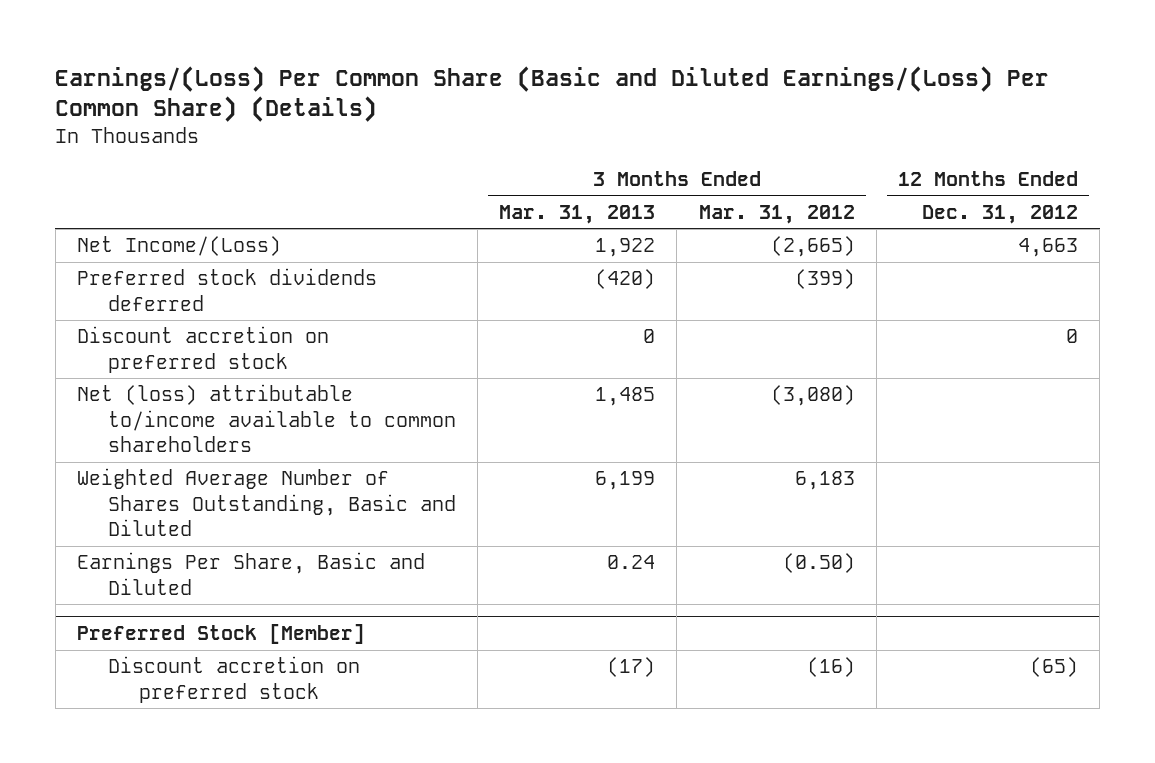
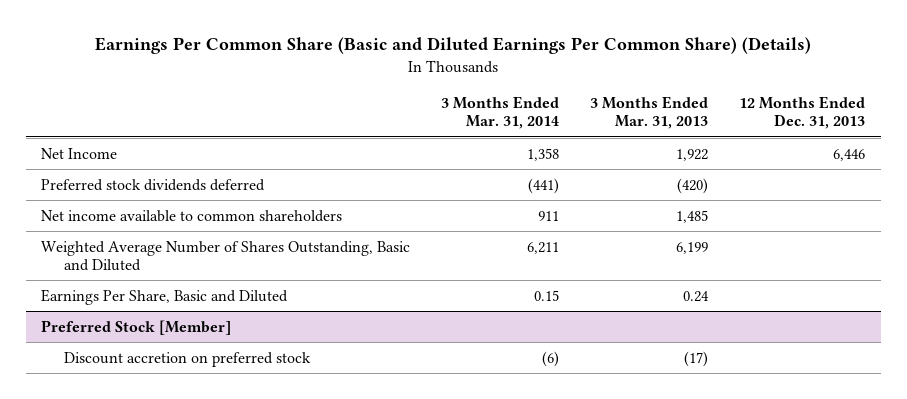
- Earnings/(Loss) Per Common Share (Basic and Diluted Earnings/(Loss) Per Common Share) (Details)
+ Earnings Per Common Share (Basic and Diluted Earnings Per Common Share) (Details)
- | 3 Months Ended Mar. 31, 2013 | 3 Months Ended Mar. 31, 2012 | 12 Months Ended Dec. 31, 2012
+ | 3 Months Ended Mar. 31, 2014 | 3 Months Ended Mar. 31, 2013 | 12 Months Ended Dec. 31, 2013
- Net Income/(Loss) | 1,922 | (2,665) | 4,663
+ Net Income | 1,358 | 1,922 | 6,446
- Discount accretion on preferred stock | 0 | | 0
- Net (loss) attributable to/income available to common shareholders | 1,485 | (3,080) |
+ Net income available to common shareholders | 911 | 1,485 |

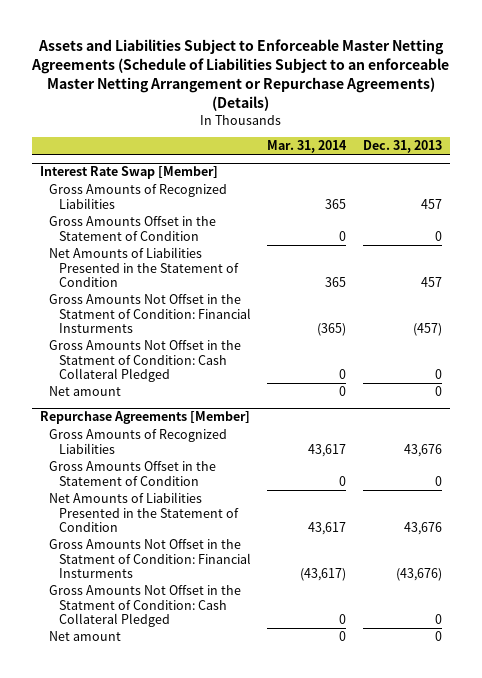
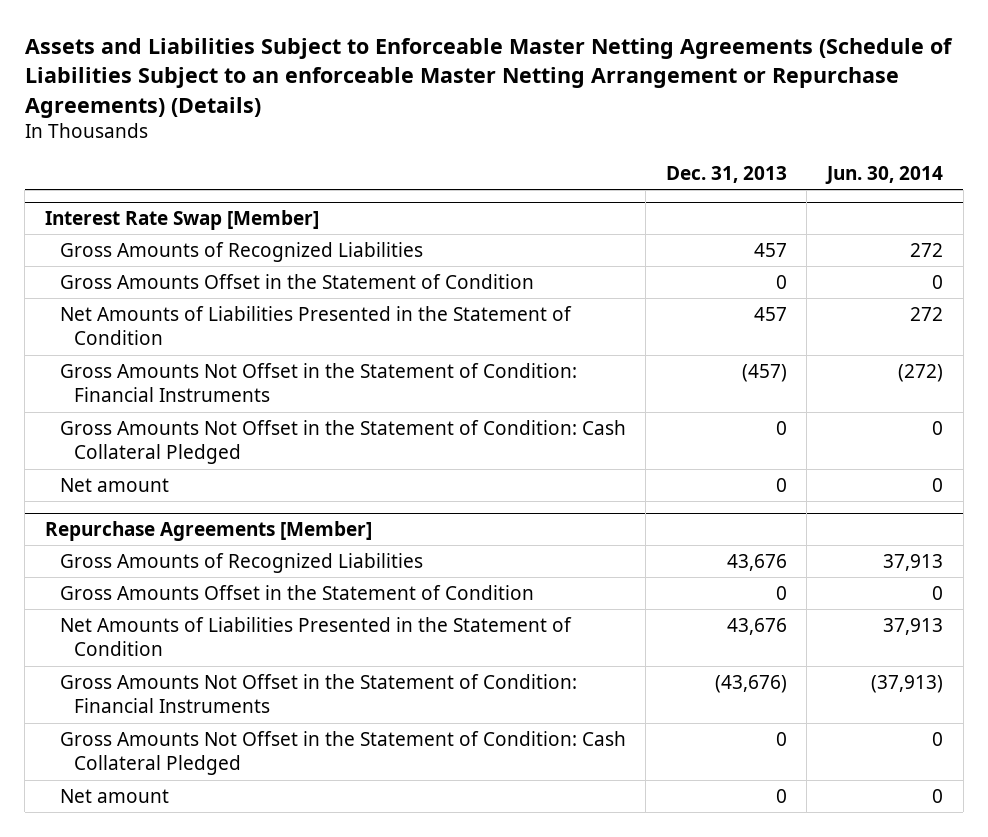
- | Mar. 31, 2014 | Dec. 31, 2013
+ | Dec. 31, 2013 | Jun. 30, 2014
@ Interest Rate Swap [Member]
- Gross Amounts Not Offset in the Statment of Condition: Financial Insturments | (365) | (457)
- Gross Amounts Not Offset in the Statment of Condition: Cash Collateral Pledged | 0 | 0
+ Gross Amounts Not Offset in the Statement of Condition: Financial Instruments | (457) | (272)
+ Gross Amounts Not Offset in the Statement of Condition: Cash Collateral Pledged | 0 | 0
@ Repurchase Agreements [Member]
- Gross Amounts Not Offset in the Statment of Condition: Financial Insturments | (43,617) | (43,676)
- Gross Amounts Not Offset in the Statment of Condition: Cash Collateral Pledged | 0 | 0
+ Gross Amounts Not Offset in the Statement of Condition: Financial Instruments | (43,676) | (37,913)
+ Gross Amounts Not Offset in the Statement of Condition: Cash Collateral Pledged | 0 | 0

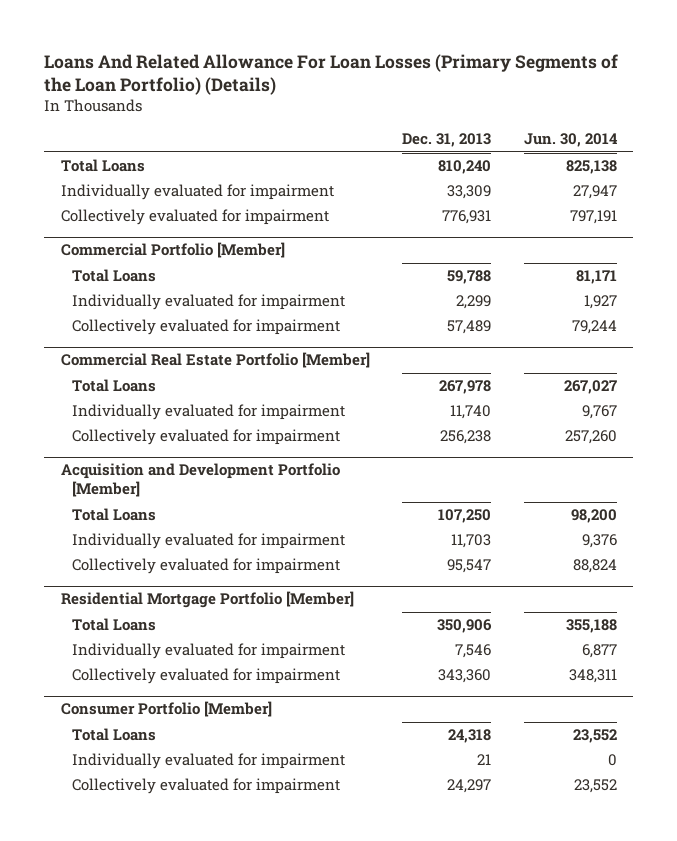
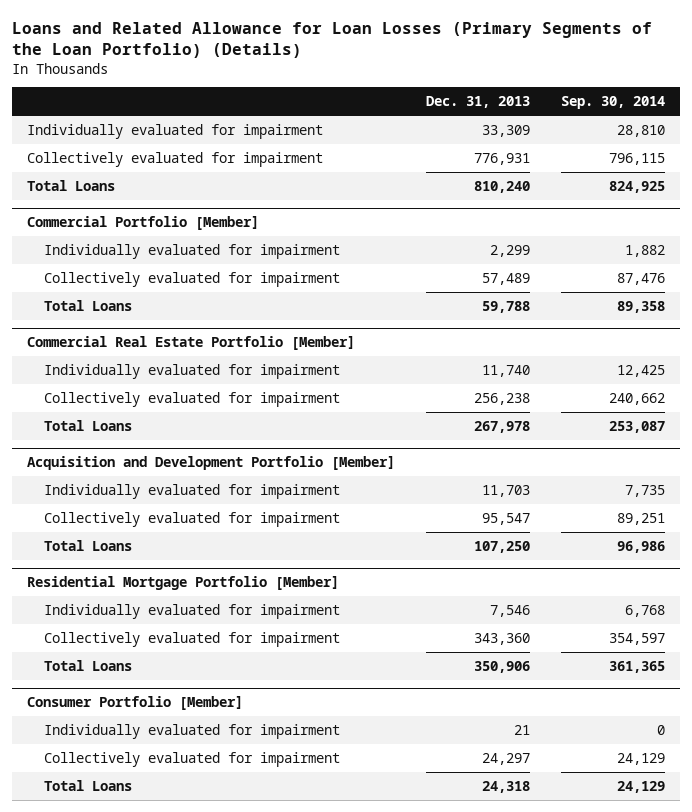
- Loans And Related Allowance For Loan Losses (Primary Segments of the Loan Portfolio) (Details)
+ Loans and Related Allowance for Loan Losses (Primary Segments of the Loan Portfolio) (Details)
- | Dec. 31, 2013 | Jun. 30, 2014
+ | Dec. 31, 2013 | Sep. 30, 2014
moved down: Total Loans | 810,240 | 824,925
@ Commercial Portfolio [Member]
moved down: Total Loans | 59,788 | 89,358
@ Commercial Real Estate Portfolio [Member]
moved down: Total Loans | 267,978 | 253,087
@ Acquisition and Development Portfolio [Member]
moved down: Total Loans | 107,250 | 96,986
@ Residential Mortgage Portfolio [Member]
moved down: Total Loans | 350,906 | 361,365
@ Consumer Portfolio [Member]
moved down: Total Loans | 24,318 | 24,129

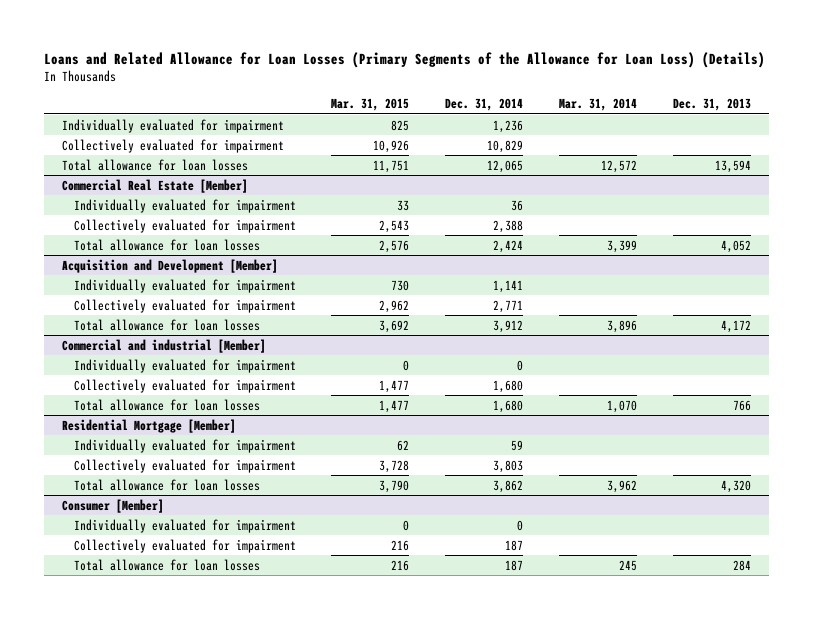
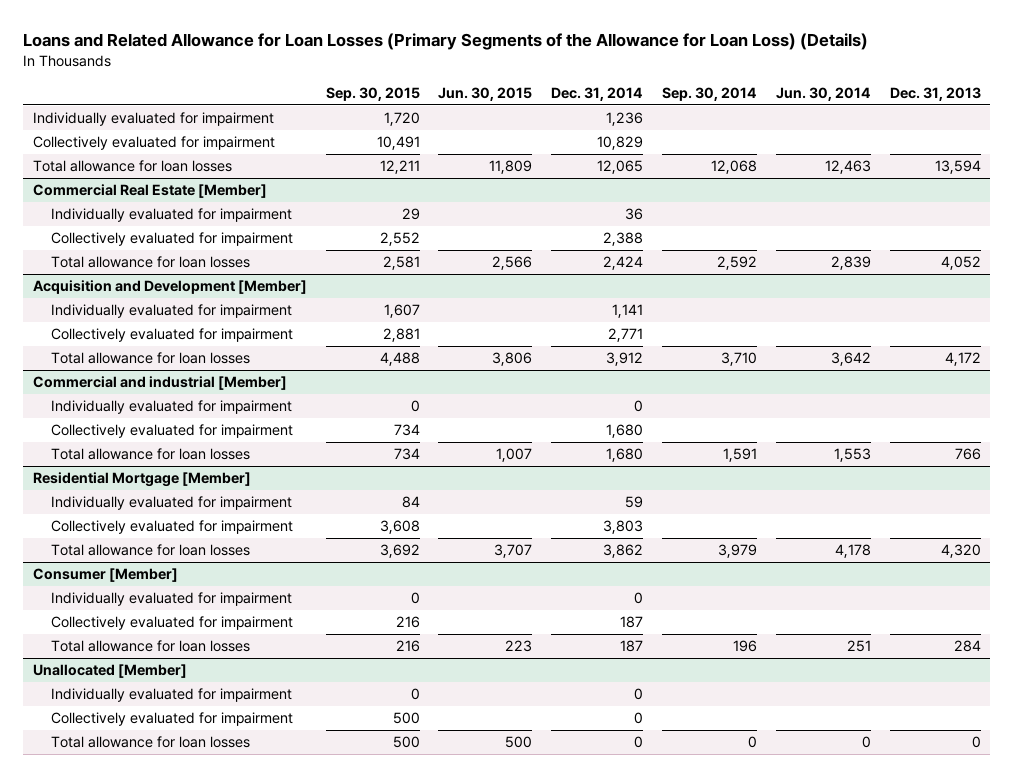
- | Mar. 31, 2015 | Dec. 31, 2014 | Mar. 31, 2014 | Dec. 31, 2013
+ | Sep. 30, 2015 | Jun. 30, 2015 | Dec. 31, 2014 | Sep. 30, 2014 | Jun. 30, 2014 | Dec. 31, 2013
+ Unallocated [Member]
+ Individually evaluated for impairment | 0 | | 0 | | |
+ Collectively evaluated for impairment | 500 | | 0 | | |
+ Total allowance for loan losses | 500 | 500 | 0 | 0 | 0 | 0

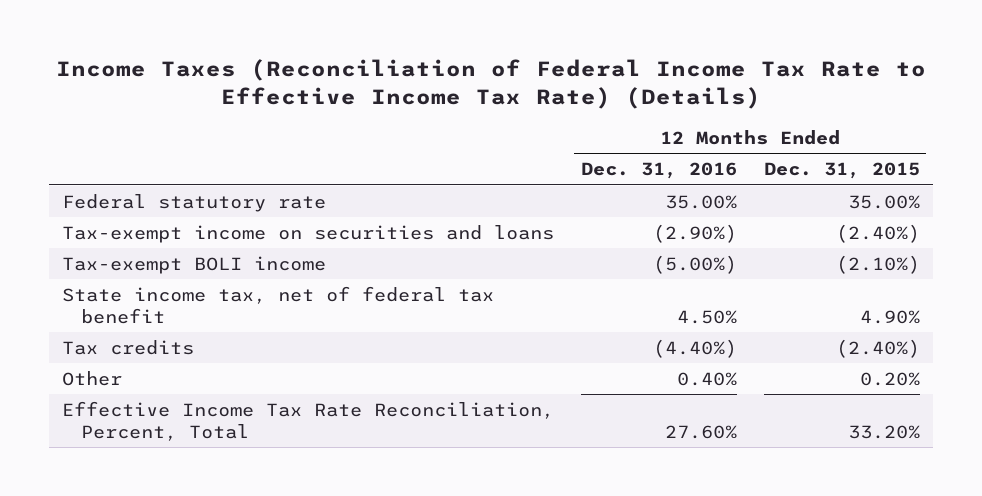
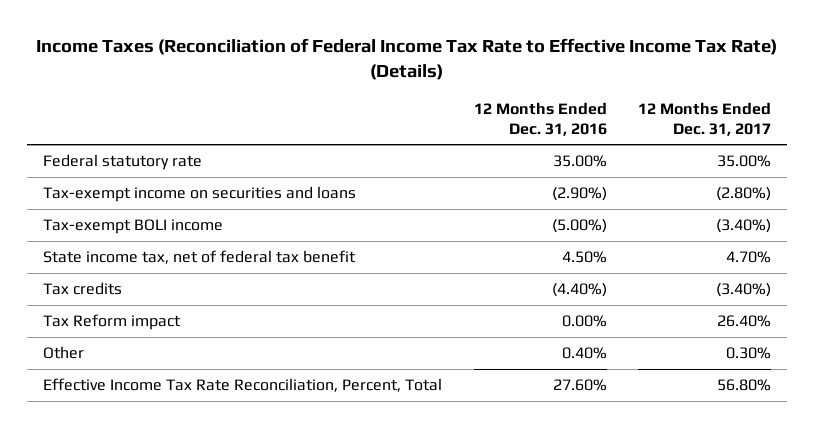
- | 12 Months Ended Dec. 31, 2016 | 12 Months Ended Dec. 31, 2015
+ | 12 Months Ended Dec. 31, 2016 | 12 Months Ended Dec. 31, 2017
+ Tax Reform impact | 0.00% | 26.40%

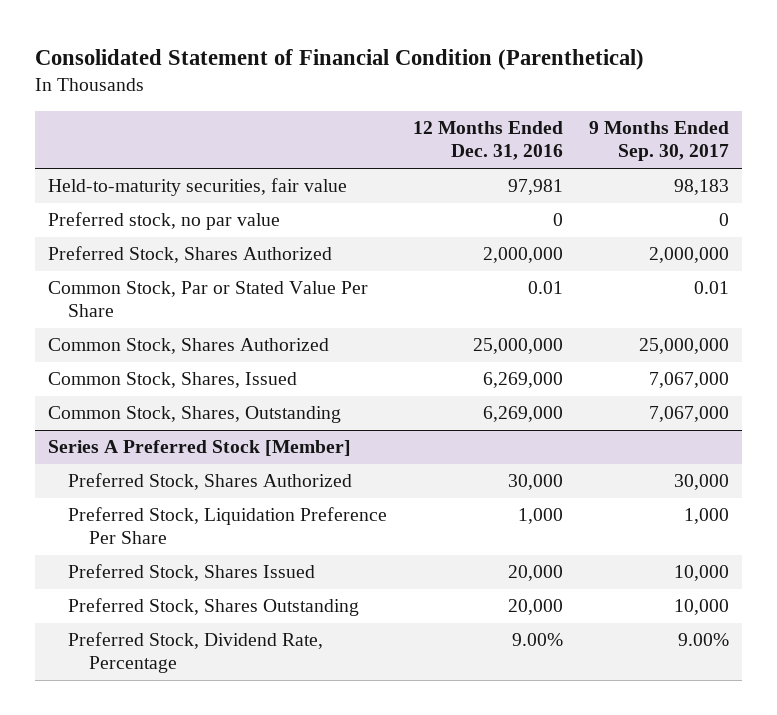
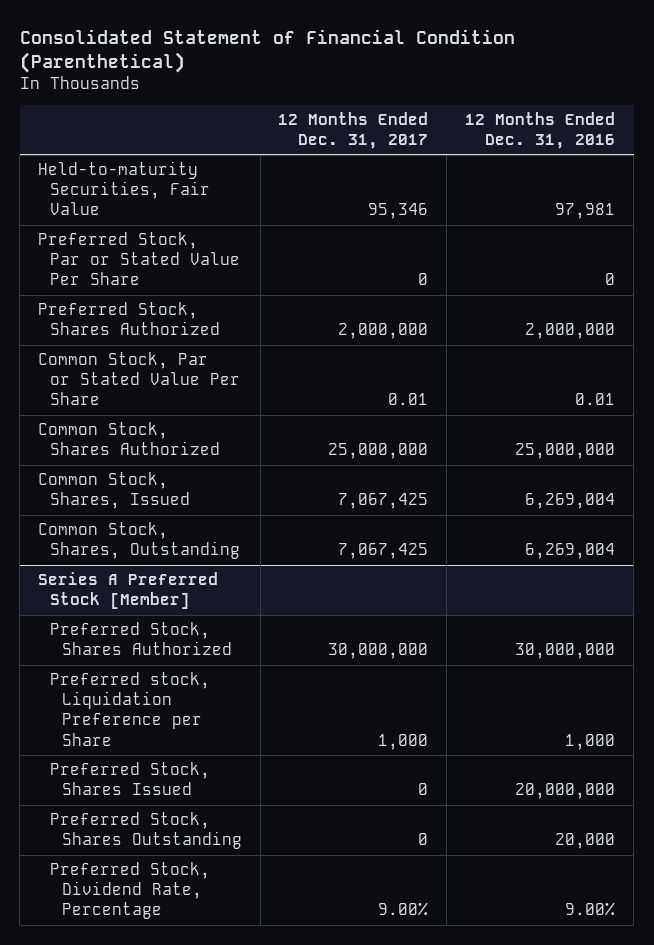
- | 12 Months Ended Dec. 31, 2016 | 9 Months Ended Sep. 30, 2017
+ | 12 Months Ended Dec. 31, 2017 | 12 Months Ended Dec. 31, 2016
- Held-to-maturity securities, fair value | 97,981 | 98,183
- Preferred stock, no par value | 0 | 0
+ Held-to-maturity Securities, Fair Value | 95,346 | 97,981
+ Preferred Stock, Par or Stated Value Per Share | 0 | 0
- Common Stock, Shares, Issued | 6,269,000 | 7,067,000
- Common Stock, Shares, Outstanding | 6,269,000 | 7,067,000
+ Common Stock, Shares, Issued | 7,067,425 | 6,269,004
+ Common Stock, Shares, Outstanding | 7,067,425 | 6,269,004
@ Series A Preferred Stock [Member]
- Preferred Stock, Shares Authorized | 30,000 | 30,000
- Preferred Stock, Liquidation Preference Per Share | 1,000 | 1,000
- Preferred Stock, Shares Issued | 20,000 | 10,000
+ Preferred Stock, Shares Authorized | 30,000,000 | 30,000,000
+ Preferred stock, Liquidation Preference per Share | 1,000 | 1,000
+ Preferred Stock, Shares Issued | 0 | 20,000,000

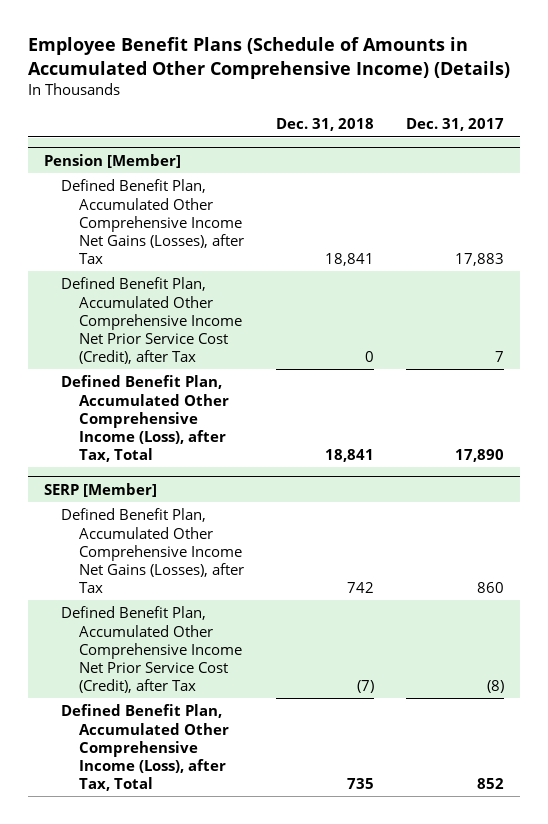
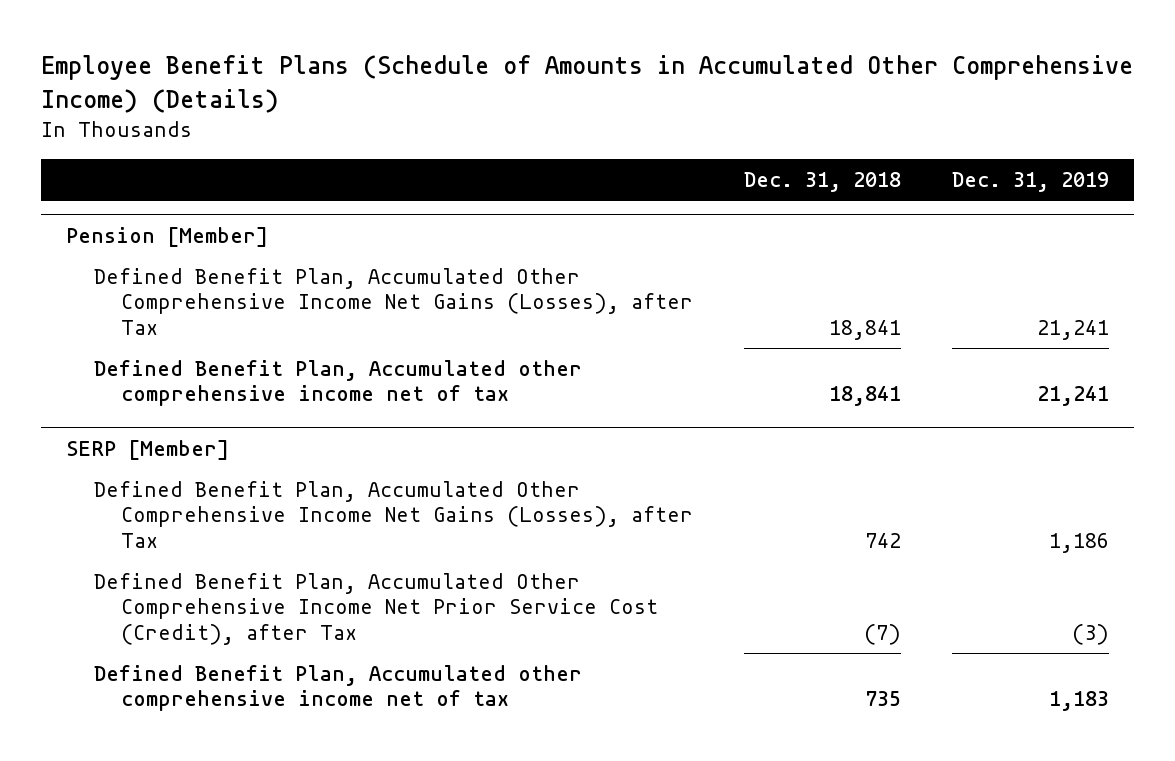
- | Dec. 31, 2018 | Dec. 31, 2017
+ | Dec. 31, 2018 | Dec. 31, 2019
@ Pension [Member]
- Defined Benefit Plan, Accumulated Other Comprehensive Income Net Prior Service Cost (Credit), after Tax | 0 | 7
- Defined Benefit Plan, Accumulated Other Comprehensive Income (Loss), after Tax, Total | 18,841 | 17,890
+ Defined Benefit Plan, Accumulated other comprehensive income net of tax | 18,841 | 21,241
@ SERP [Member]
- Defined Benefit Plan, Accumulated Other Comprehensive Income (Loss), after Tax, Total | 735 | 852
+ Defined Benefit Plan, Accumulated other comprehensive income net of tax | 735 | 1,183

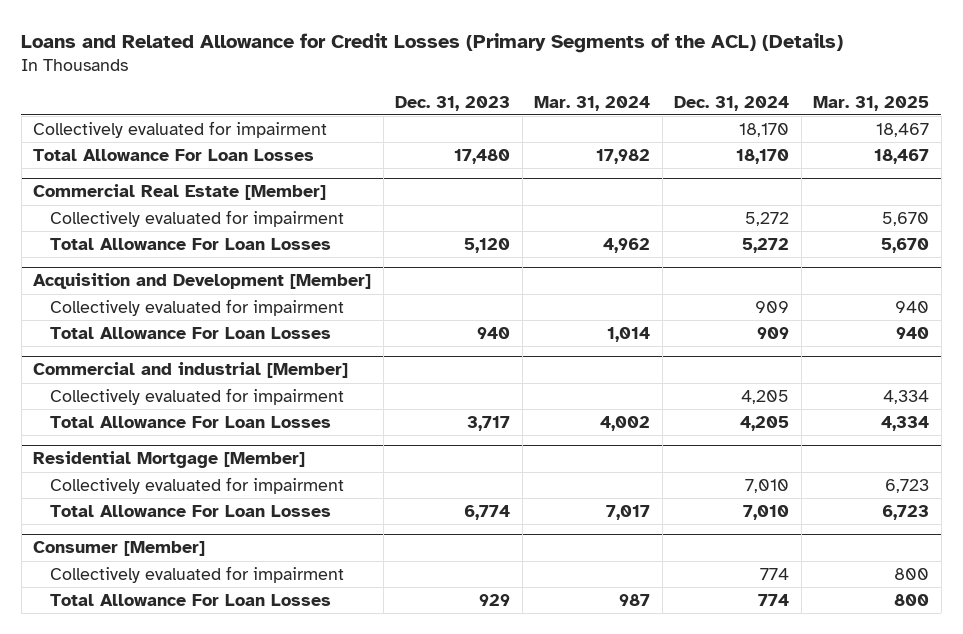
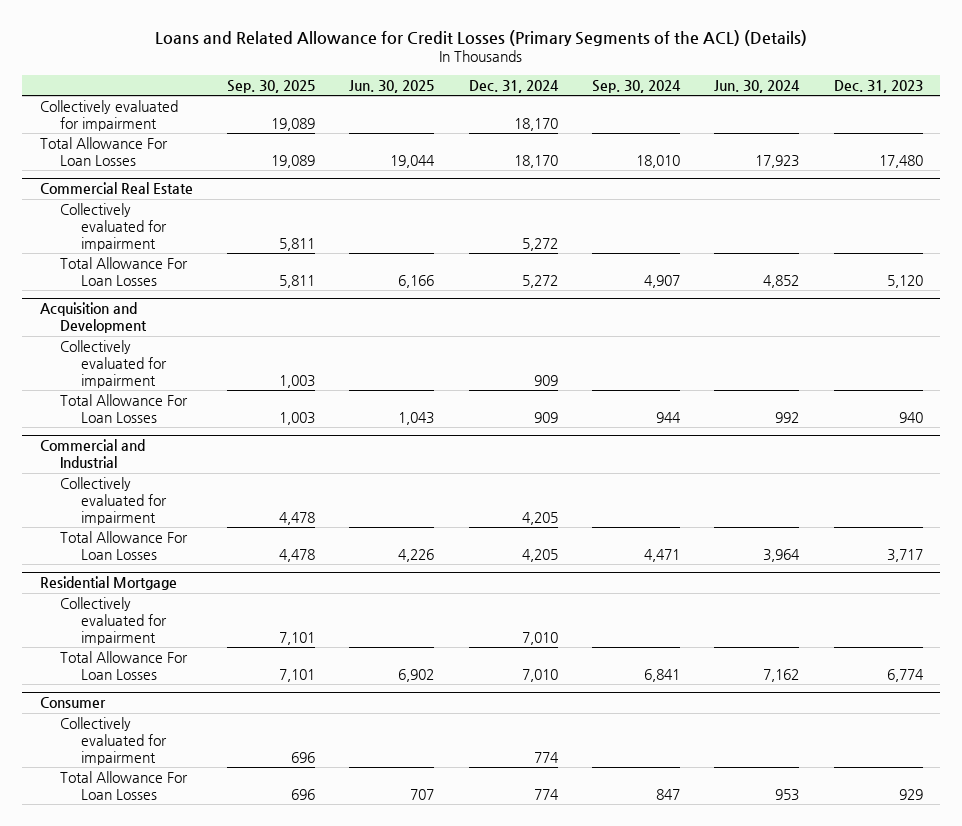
- | Dec. 31, 2023 | Mar. 31, 2024 | Dec. 31, 2024 | Mar. 31, 2025
+ | Sep. 30, 2025 | Jun. 30, 2025 | Dec. 31, 2024 | Sep. 30, 2024 | Jun. 30, 2024 | Dec. 31, 2023
- Commercial Real Estate [Member]
+ Commercial Real Estate
- Acquisition and Development [Member]
+ Acquisition and Development
- Commercial and industrial [Member]
+ Commercial and Industrial
- Residential Mortgage [Member]
+ Residential Mortgage
- Consumer [Member]
+ Consumer

